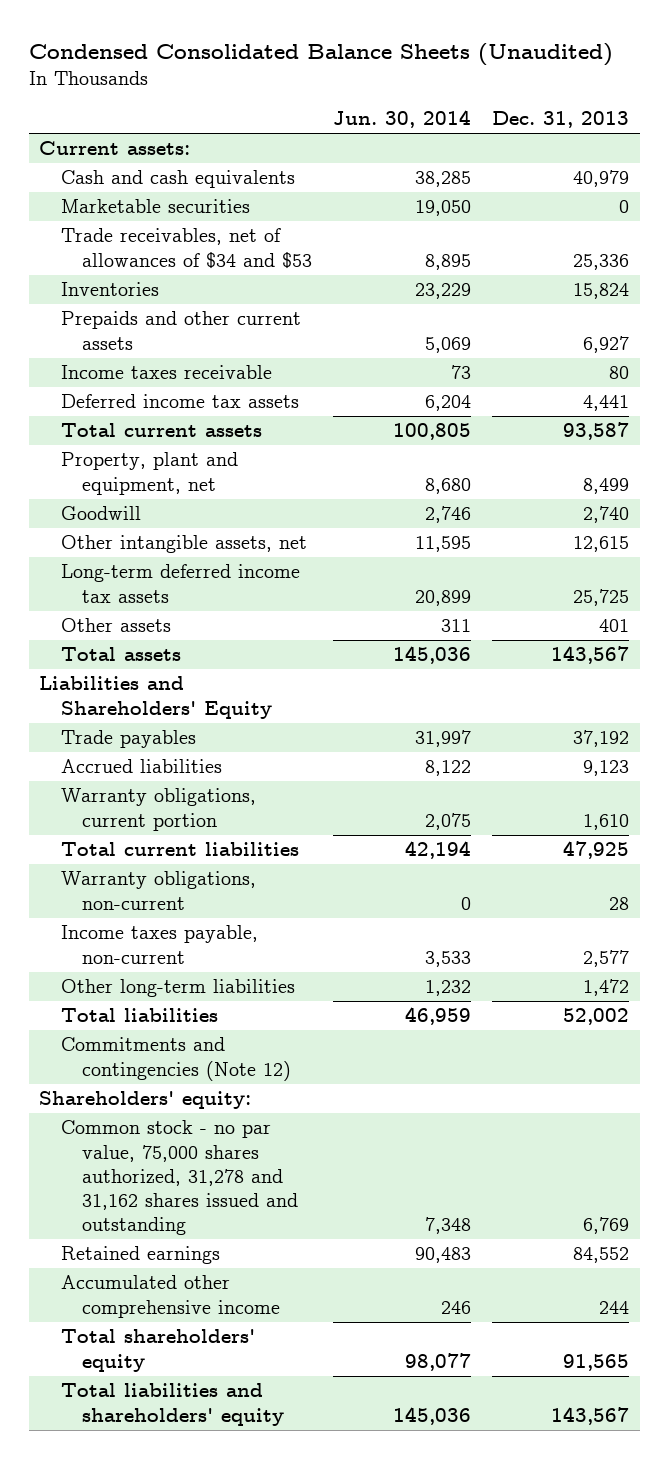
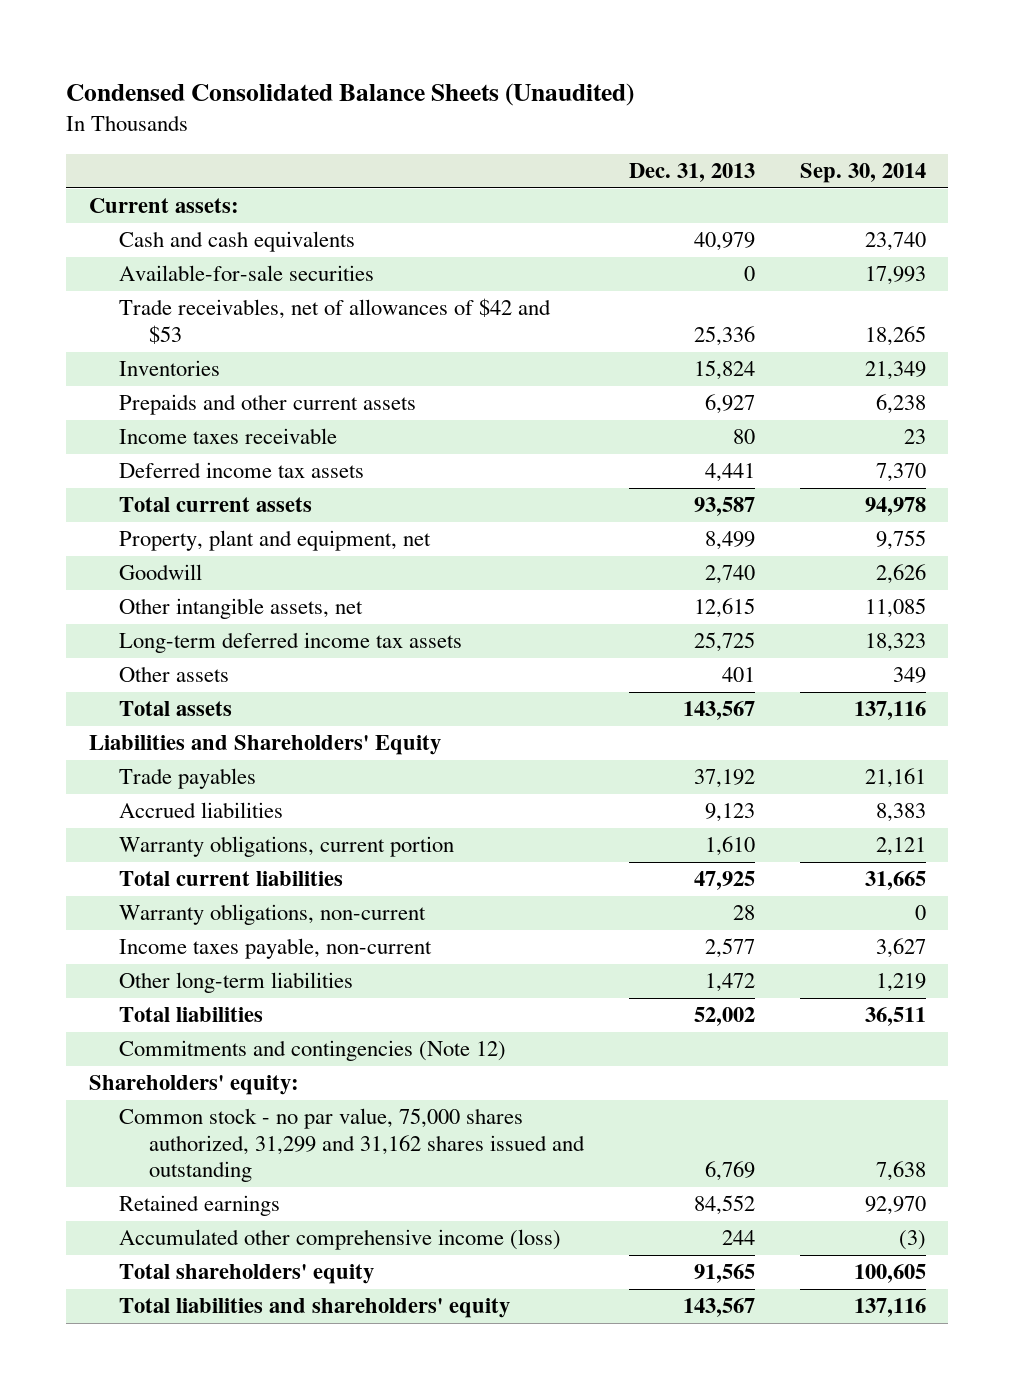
- | Jun. 30, 2014 | Dec. 31, 2013
+ | Dec. 31, 2013 | Sep. 30, 2014
- Marketable securities | 19,050 | 0
- Trade receivables, net of allowances of $34 and $53 | 8,895 | 25,336
+ Available-for-sale securities | 0 | 17,993
+ Trade receivables, net of allowances of $42 and $53 | 25,336 | 18,265
- Common stock - no par value, 75,000 shares authorized, 31,278 and 31,162 shares issued and outstanding | 7,348 | 6,769
+ Common stock - no par value, 75,000 shares authorized, 31,299 and 31,162 shares issued and outstanding | 6,769 | 7,638
- Accumulated other comprehensive income | 246 | 244
+ Accumulated other comprehensive income (loss) | 244 | (3)

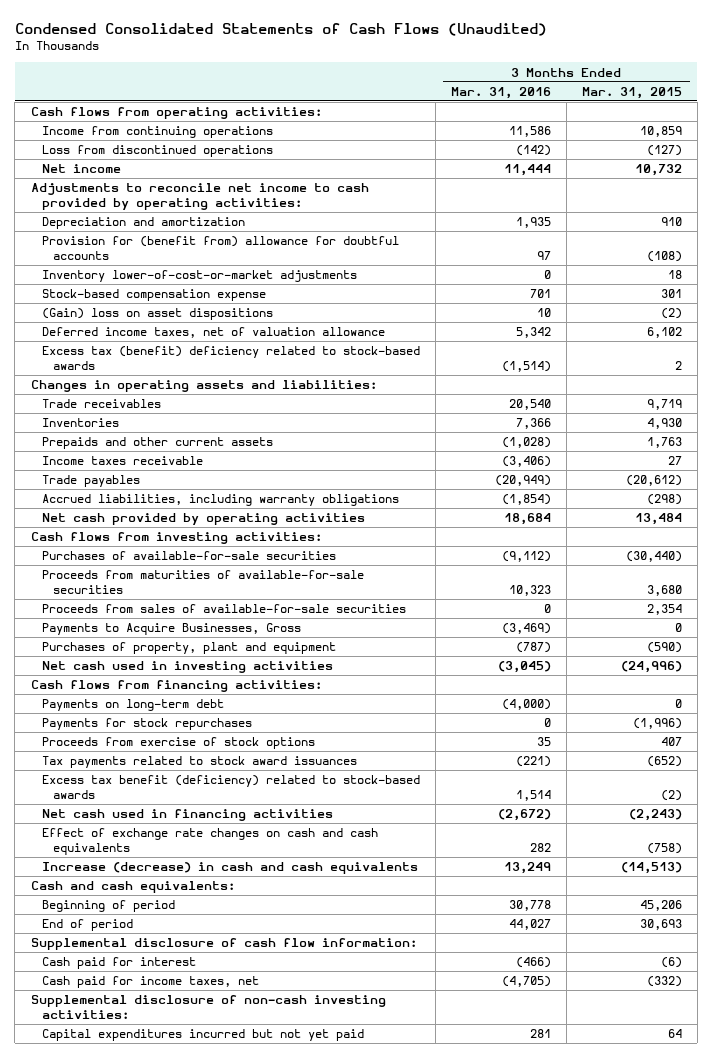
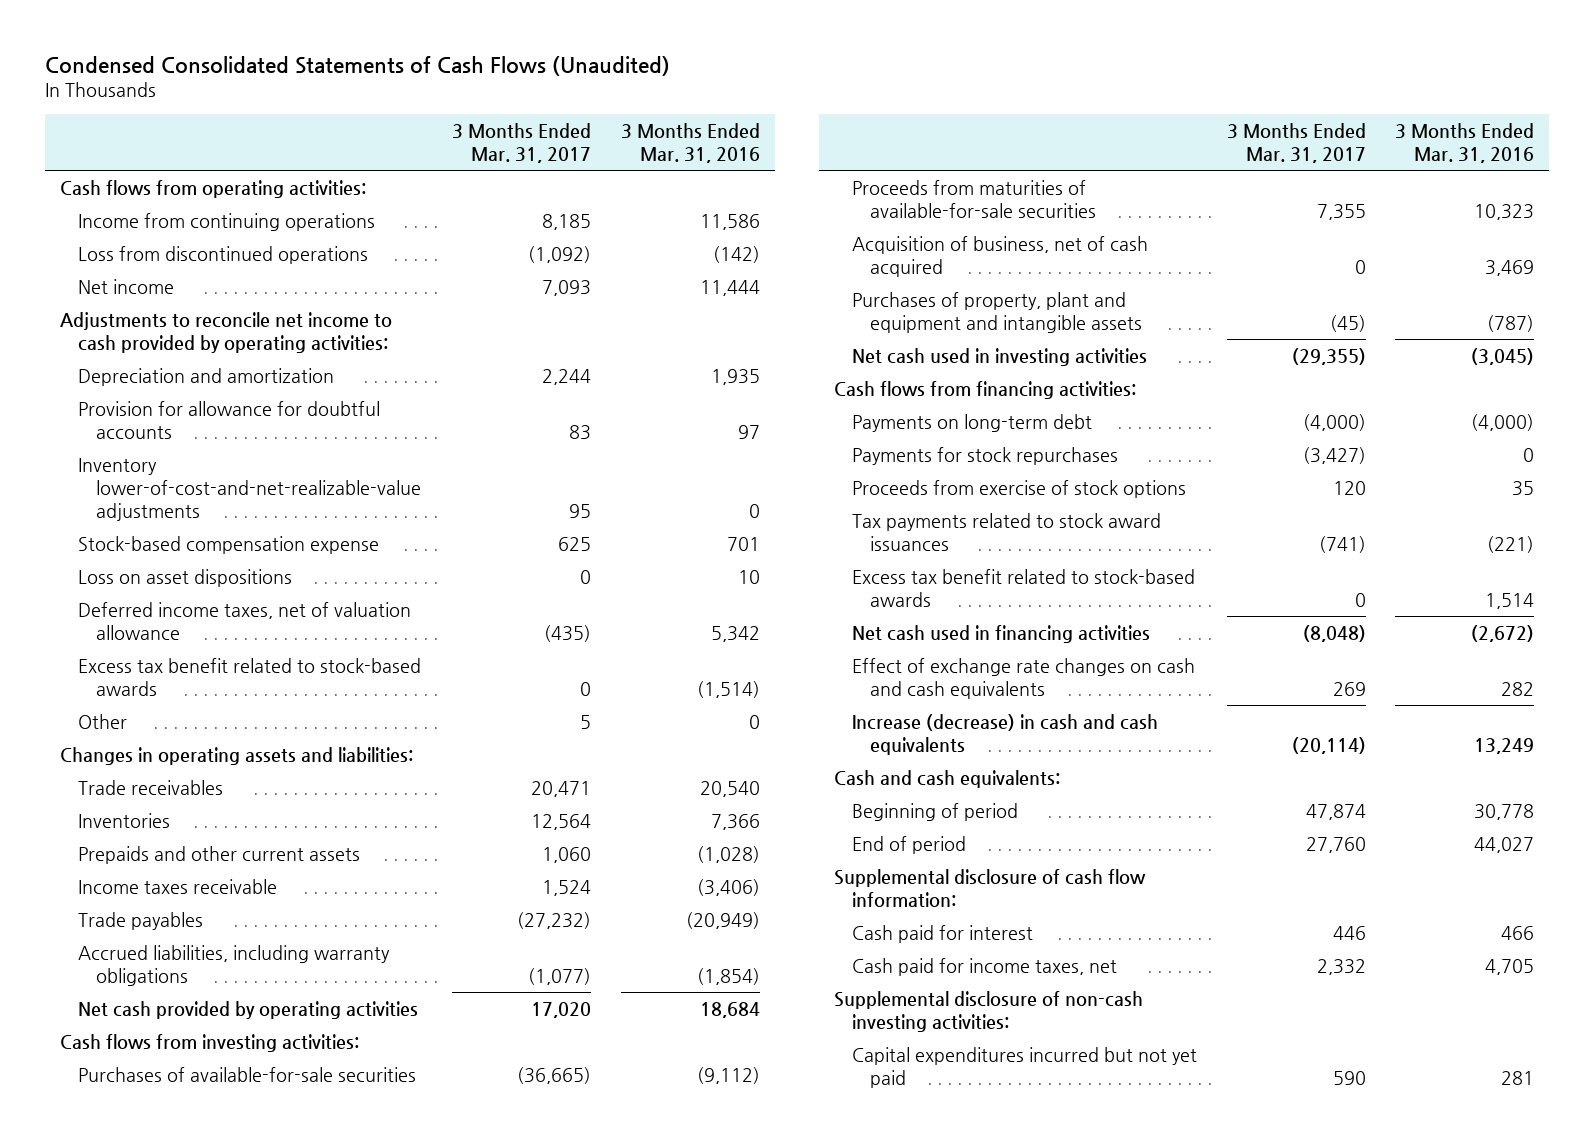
- | 3 Months Ended Mar. 31, 2016 | 3 Months Ended Mar. 31, 2015
+ | 3 Months Ended Mar. 31, 2017 | 3 Months Ended Mar. 31, 2016
- Provision for (benefit from) allowance for doubtful accounts | 97 | (108)
- Inventory lower-of-cost-or-market adjustments | 0 | 18
+ Provision for allowance for doubtful accounts | 83 | 97
+ Inventory lower-of-cost-and-net-realizable-value adjustments | 95 | 0
- (Gain) loss on asset dispositions | 10 | (2)
+ Loss on asset dispositions | 0 | 10
- Excess tax (benefit) deficiency related to stock-based awards | (1,514) | 2
+ Excess tax benefit related to stock-based awards | 0 | (1,514)
+ Other | 5 | 0
- Proceeds from sales of available-for-sale securities | 0 | 2,354
- Payments to Acquire Businesses, Gross | (3,469) | 0
- Purchases of property, plant and equipment | (787) | (590)
+ Acquisition of business, net of cash acquired | 0 | 3,469
+ Purchases of property, plant and equipment and intangible assets | (45) | (787)
- Excess tax benefit (deficiency) related to stock-based awards | 1,514 | (2)
+ Excess tax benefit related to stock-based awards | 0 | 1,514
- Cash paid for interest | (466) | (6)
- Cash paid for income taxes, net | (4,705) | (332)
+ Cash paid for interest | 446 | 466
+ Cash paid for income taxes, net | 2,332 | 4,705

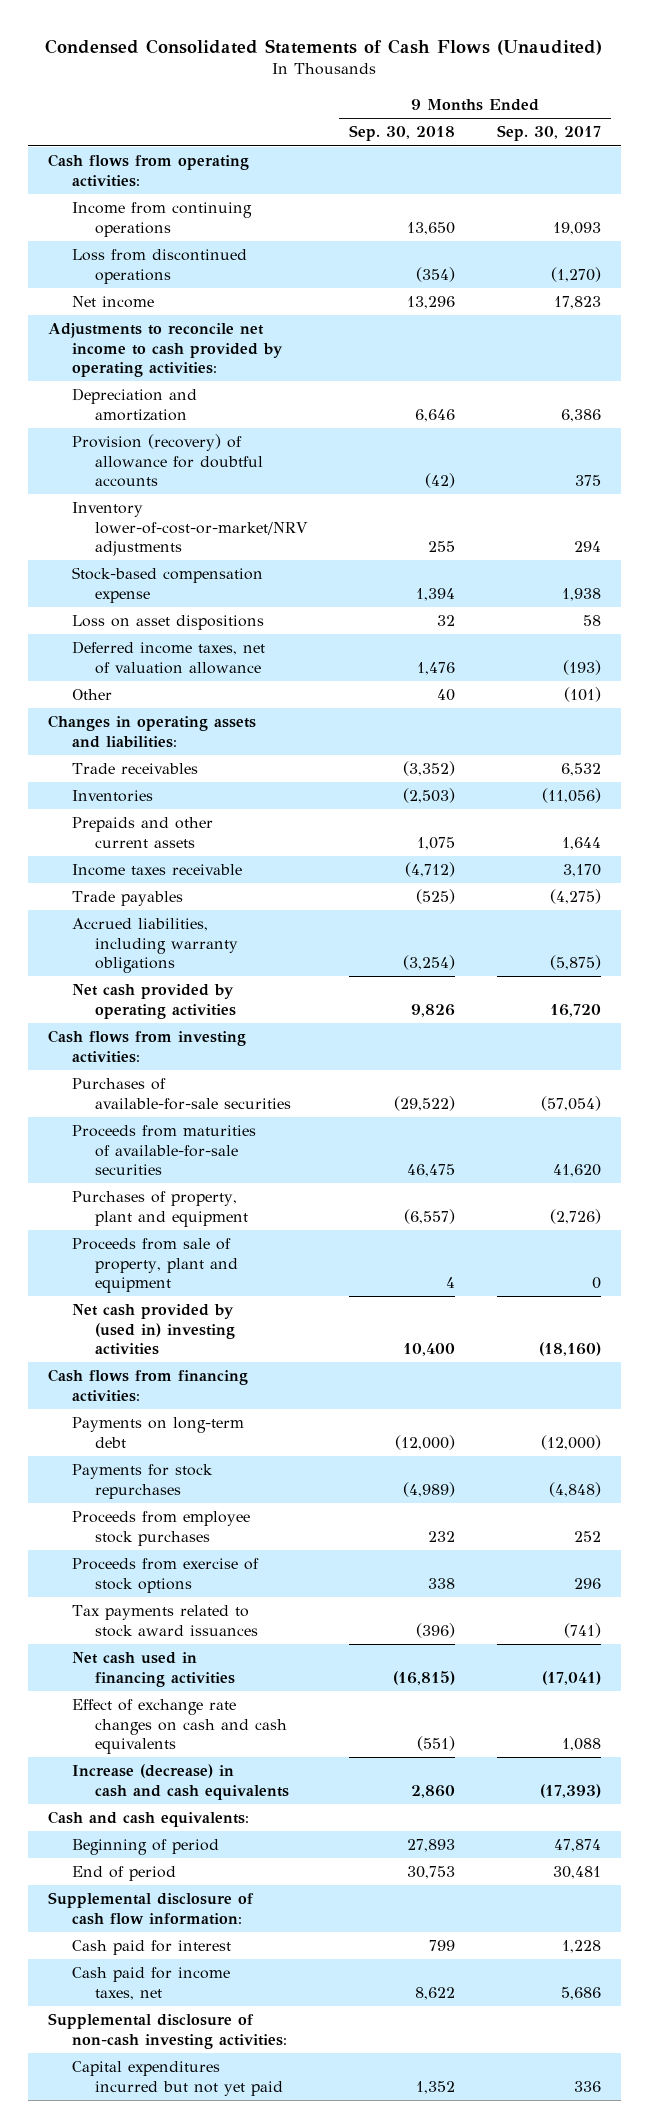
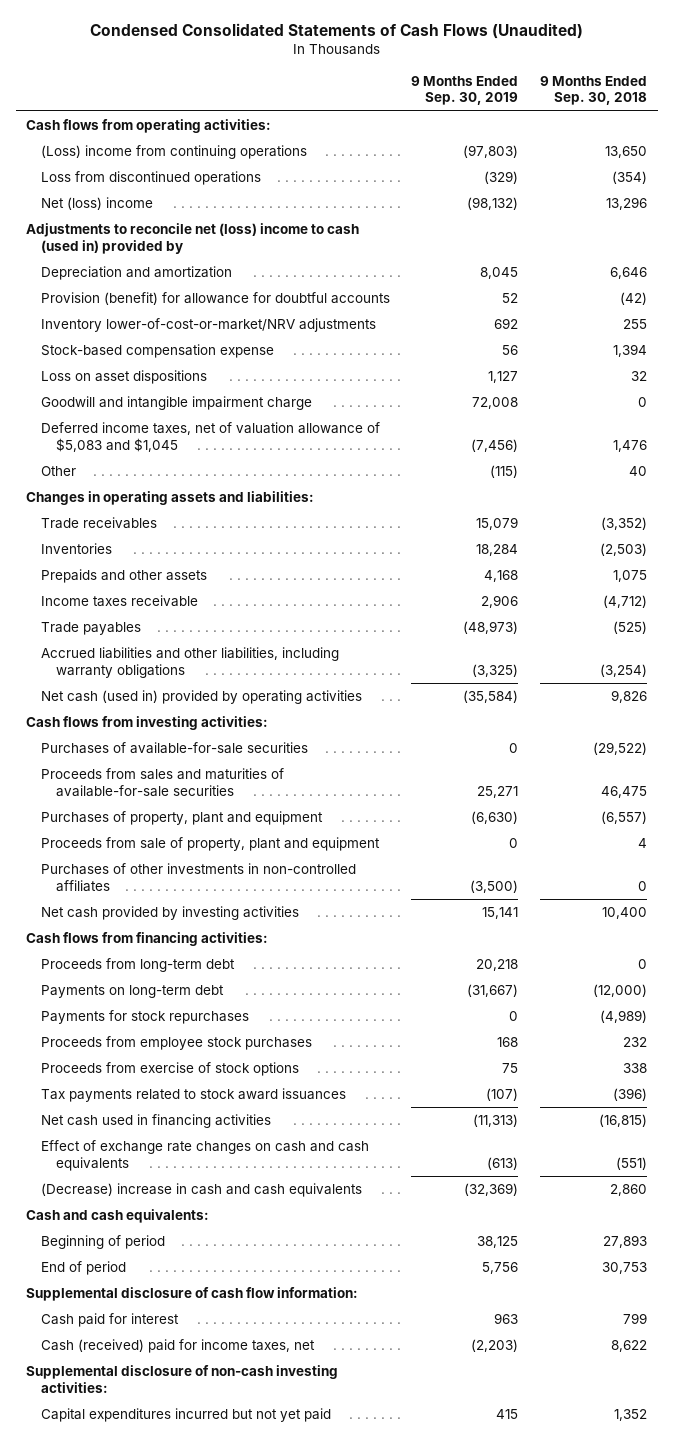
- | 9 Months Ended Sep. 30, 2018 | 9 Months Ended Sep. 30, 2017
+ | 9 Months Ended Sep. 30, 2019 | 9 Months Ended Sep. 30, 2018
- Income from continuing operations | 13,650 | 19,093
+ (Loss) income from continuing operations | (97,803) | 13,650
- Net income | 13,296 | 17,823
- Adjustments to reconcile net income to cash provided by operating activities:
+ Net (loss) income | (98,132) | 13,296
+ Adjustments to reconcile net (loss) income to cash (used in) provided by
- Provision (recovery) of allowance for doubtful accounts | (42) | 375
+ Provision (benefit) for allowance for doubtful accounts | 52 | (42)
- Deferred income taxes, net of valuation allowance | 1,476 | (193)
+ Goodwill and intangible impairment charge | 72,008 | 0
+ Deferred income taxes, net of valuation allowance of $5,083 and $1,045 | (7,456) | 1,476
- Prepaids and other current assets | 1,075 | 1,644
+ Prepaids and other assets | 4,168 | 1,075
- Accrued liabilities, including warranty obligations | (3,254) | (5,875)
- Net cash provided by operating activities | 9,826 | 16,720
+ Accrued liabilities and other liabilities, including warranty obligations | (3,325) | (3,254)
+ Net cash (used in) provided by operating activities | (35,584) | 9,826
- Proceeds from maturities of available-for-sale securities | 46,475 | 41,620
+ Proceeds from sales and maturities of available-for-sale securities | 25,271 | 46,475
- Net cash provided by (used in) investing activities | 10,400 | (18,160)
+ Purchases of other investments in non-controlled affiliates | (3,500) | 0
+ Net cash provided by investing activities | 15,141 | 10,400
+ Proceeds from long-term debt | 20,218 | 0
- Increase (decrease) in cash and cash equivalents | 2,860 | (17,393)
+ (Decrease) increase in cash and cash equivalents | (32,369) | 2,860
- Cash paid for income taxes, net | 8,622 | 5,686
+ Cash (received) paid for income taxes, net | (2,203) | 8,622

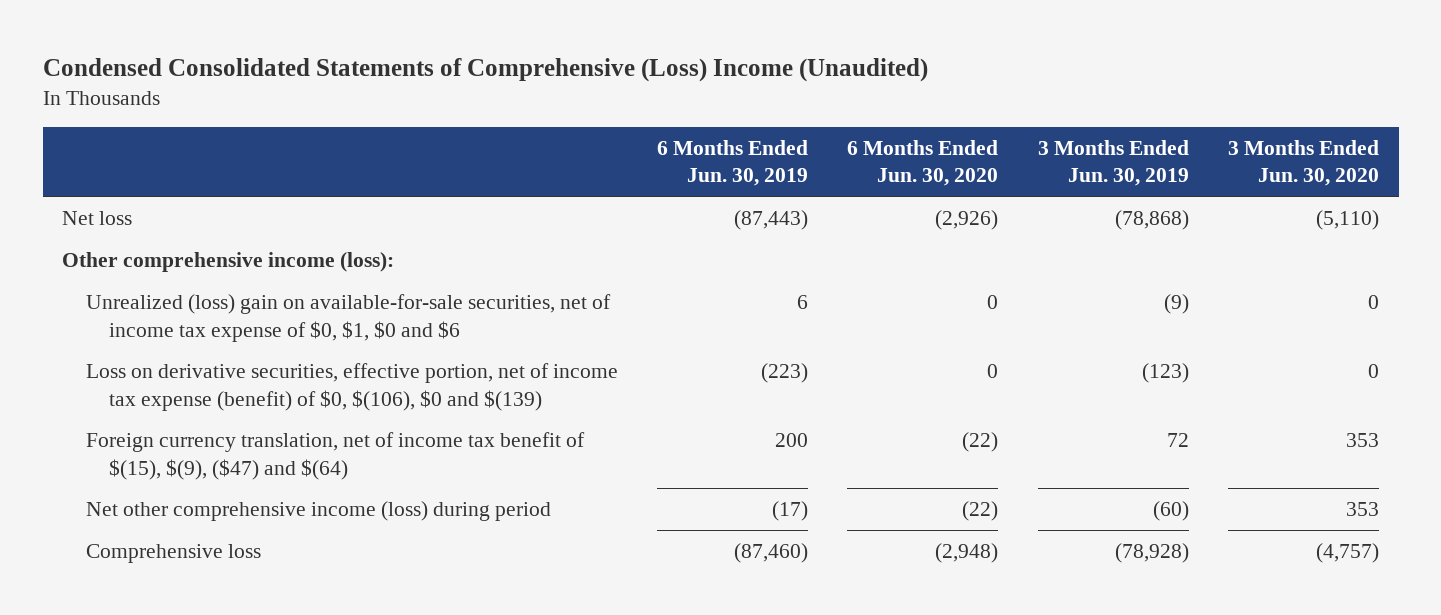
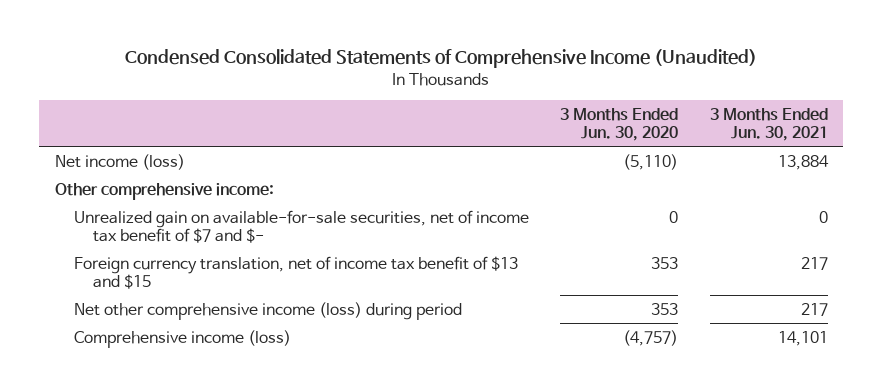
- Condensed Consolidated Statements of Comprehensive (Loss) Income (Unaudited)
+ Condensed Consolidated Statements of Comprehensive Income (Unaudited)
- | 6 Months Ended Jun. 30, 2019 | 6 Months Ended Jun. 30, 2020 | 3 Months Ended Jun. 30, 2019 | 3 Months Ended Jun. 30, 2020
+ | 3 Months Ended Jun. 30, 2020 | 3 Months Ended Jun. 30, 2021
- Net loss | (87,443) | (2,926) | (78,868) | (5,110)
- Other comprehensive income (loss):
- Unrealized (loss) gain on available-for-sale securities, net of income tax expense of $0, $1, $0 and $6 | 6 | 0 | (9) | 0
- Loss on derivative securities, effective portion, net of income tax expense (benefit) of $0, $(106), $0 and $(139) | (223) | 0 | (123) | 0
- Foreign currency translation, net of income tax benefit of $(15), $(9), ($47) and $(64) | 200 | (22) | 72 | 353
+ Net income (loss) | (5,110) | 13,884
+ Other comprehensive income:
+ Unrealized gain on available-for-sale securities, net of income tax benefit of $7 and $- | 0 | 0
+ Foreign currency translation, net of income tax benefit of $13 and $15 | 353 | 217
- Comprehensive loss | (87,460) | (2,948) | (78,928) | (4,757)
+ Comprehensive income (loss) | (4,757) | 14,101

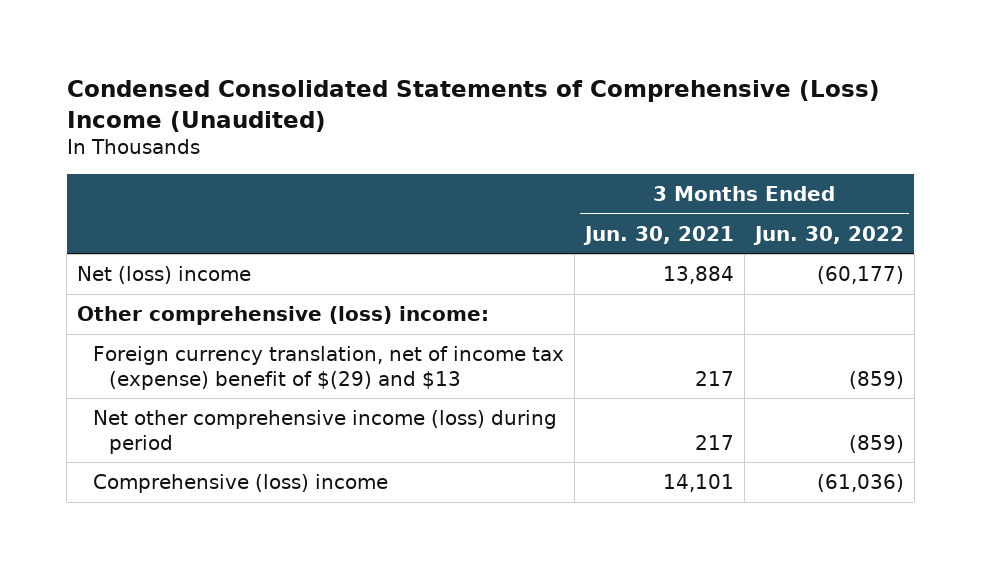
- Condensed Consolidated Statements of Comprehensive Income (Unaudited)
+ Condensed Consolidated Statements of Comprehensive (Loss) Income (Unaudited)
- | 3 Months Ended Jun. 30, 2020 | 3 Months Ended Jun. 30, 2021
+ | 3 Months Ended Jun. 30, 2021 | 3 Months Ended Jun. 30, 2022
- Net income (loss) | (5,110) | 13,884
- Other comprehensive income:
- Unrealized gain on available-for-sale securities, net of income tax benefit of $7 and $- | 0 | 0
- Foreign currency translation, net of income tax benefit of $13 and $15 | 353 | 217
+ Net (loss) income | 13,884 | (60,177)
+ Other comprehensive (loss) income:
+ Foreign currency translation, net of income tax (expense) benefit of $(29) and $13 | 217 | (859)
- Comprehensive income (loss) | (4,757) | 14,101
+ Comprehensive (loss) income | 14,101 | (61,036)

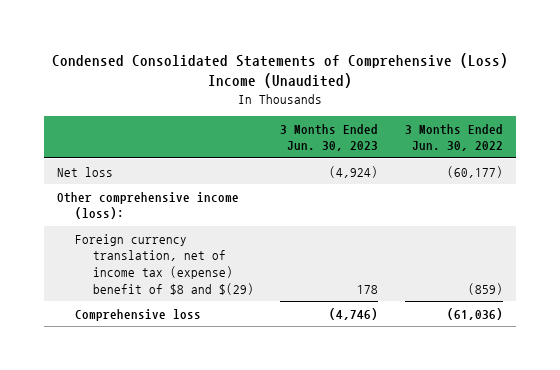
- | 3 Months Ended Jun. 30, 2021 | 3 Months Ended Jun. 30, 2022
+ | 3 Months Ended Jun. 30, 2023 | 3 Months Ended Jun. 30, 2022
- Net (loss) income | 13,884 | (60,177)
- Other comprehensive (loss) income:
- Foreign currency translation, net of income tax (expense) benefit of $(29) and $13 | 217 | (859)
- Net other comprehensive income (loss) during period | 217 | (859)
- Comprehensive (loss) income | 14,101 | (61,036)
+ Net loss | (4,924) | (60,177)
+ Other comprehensive income (loss):
+ Foreign currency translation, net of income tax (expense) benefit of $8 and $(29) | 178 | (859)
+ Comprehensive loss | (4,746) | (61,036)

